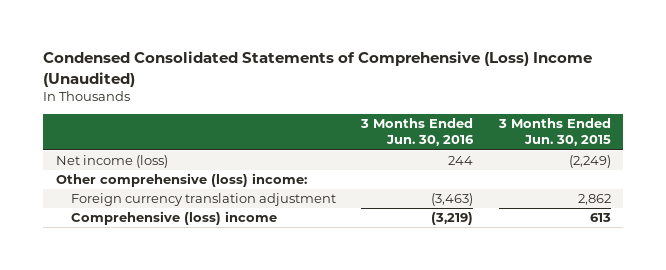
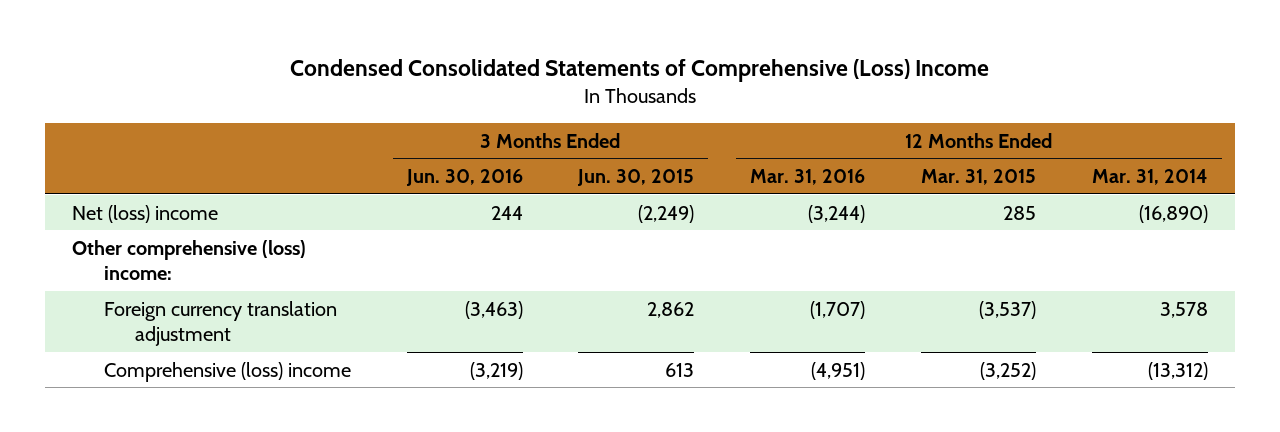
- Condensed Consolidated Statements of Comprehensive (Loss) Income (Unaudited)
+ Condensed Consolidated Statements of Comprehensive (Loss) Income
- | 3 Months Ended Jun. 30, 2016 | 3 Months Ended Jun. 30, 2015
+ | 3 Months Ended Jun. 30, 2016 | 3 Months Ended Jun. 30, 2015 | 12 Months Ended Mar. 31, 2016 | 12 Months Ended Mar. 31, 2015 | 12 Months Ended Mar. 31, 2014
- Net income (loss) | 244 | (2,249)
+ Net (loss) income | 244 | (2,249) | (3,244) | 285 | (16,890)

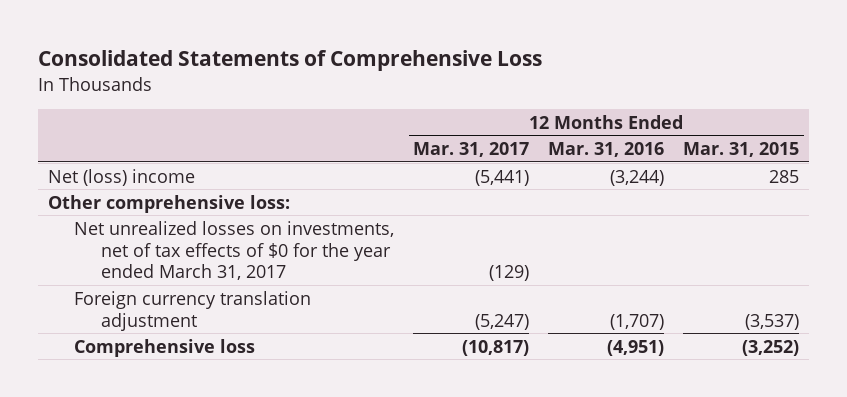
- Condensed Consolidated Statements of Comprehensive (Loss) Income
+ Consolidated Statements of Comprehensive Loss
- | 3 Months Ended Jun. 30, 2016 | 3 Months Ended Jun. 30, 2015 | 12 Months Ended Mar. 31, 2016 | 12 Months Ended Mar. 31, 2015 | 12 Months Ended Mar. 31, 2014
+ | 12 Months Ended Mar. 31, 2017 | 12 Months Ended Mar. 31, 2016 | 12 Months Ended Mar. 31, 2015
- Other comprehensive (loss) income:
+ Other comprehensive loss:
+ Net unrealized losses on investments, net of tax effects of $0 for the year ended March 31, 2017 | (129) | |
- Comprehensive (loss) income | (3,219) | 613 | (4,951) | (3,252) | (13,312)
+ Comprehensive loss | (10,817) | (4,951) | (3,252)

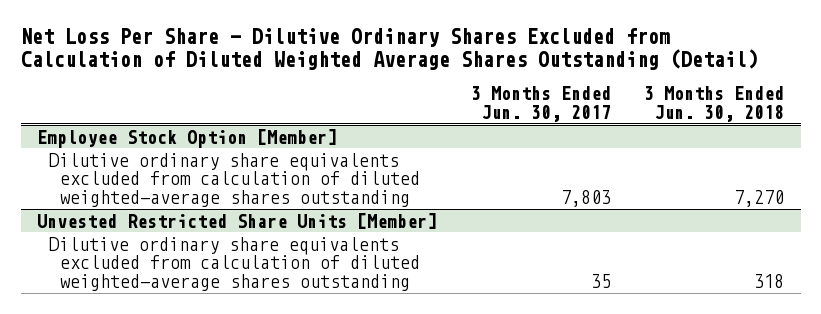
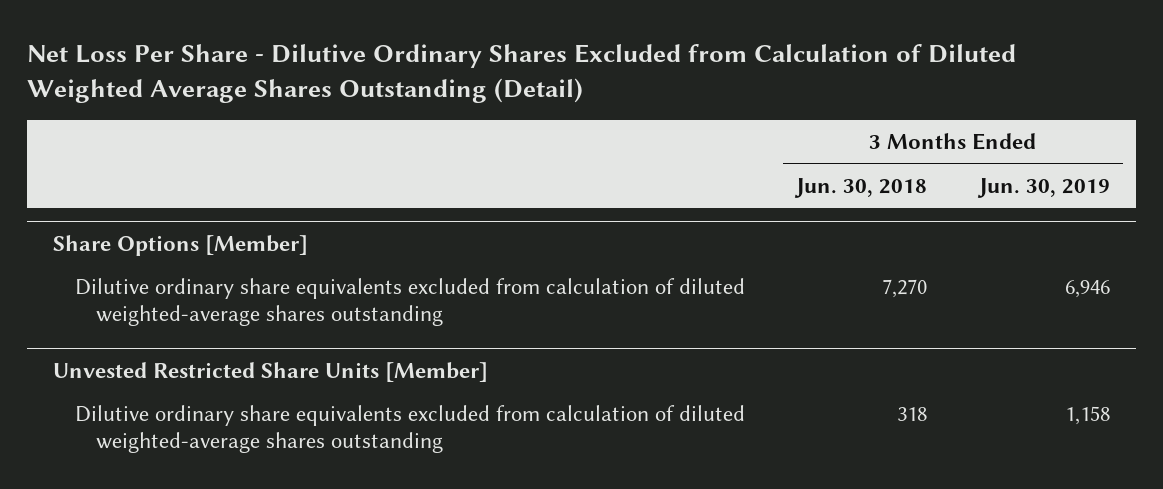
- | 3 Months Ended Jun. 30, 2017 | 3 Months Ended Jun. 30, 2018
+ | 3 Months Ended Jun. 30, 2018 | 3 Months Ended Jun. 30, 2019
- Employee Stock Option [Member]
+ Share Options [Member]

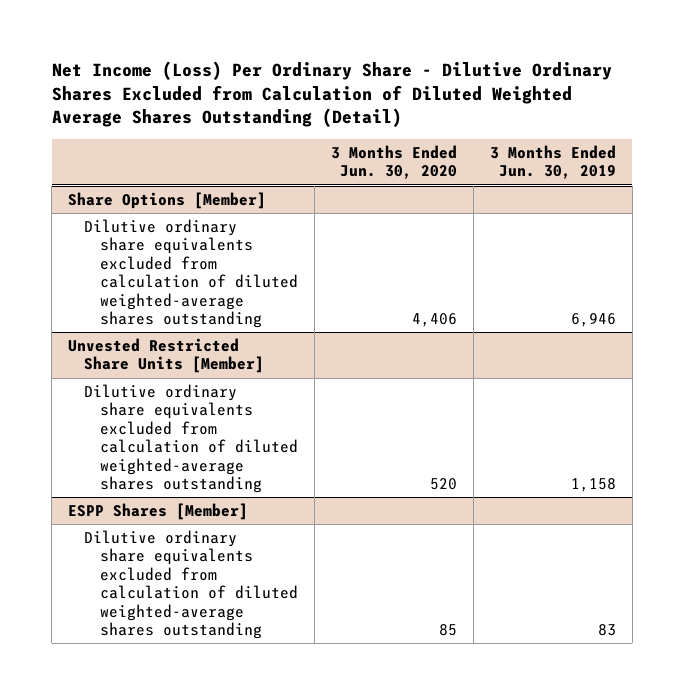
- Net Loss Per Share - Dilutive Ordinary Shares Excluded from Calculation of Diluted Weighted Average Shares Outstanding (Detail)
+ Net Income (Loss) Per Ordinary Share - Dilutive Ordinary Shares Excluded from Calculation of Diluted Weighted Average Shares Outstanding (Detail)
- | 3 Months Ended Jun. 30, 2018 | 3 Months Ended Jun. 30, 2019
+ | 3 Months Ended Jun. 30, 2020 | 3 Months Ended Jun. 30, 2019
+ ESPP Shares [Member]
+ Dilutive ordinary share equivalents excluded from calculation of diluted weighted-average shares outstanding | 85 | 83

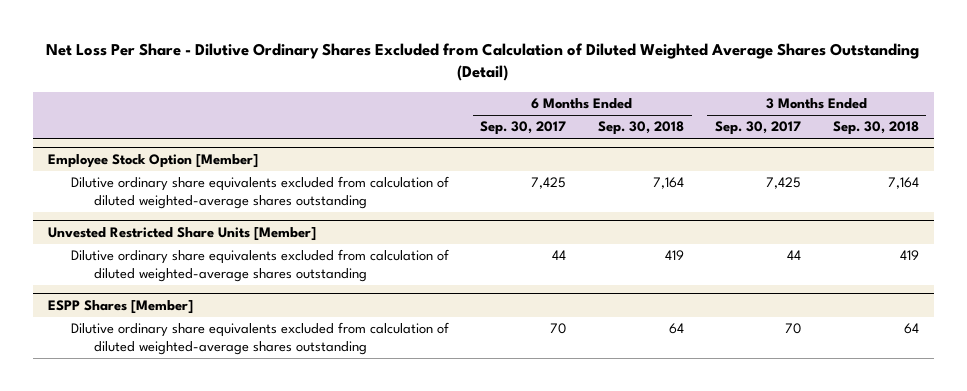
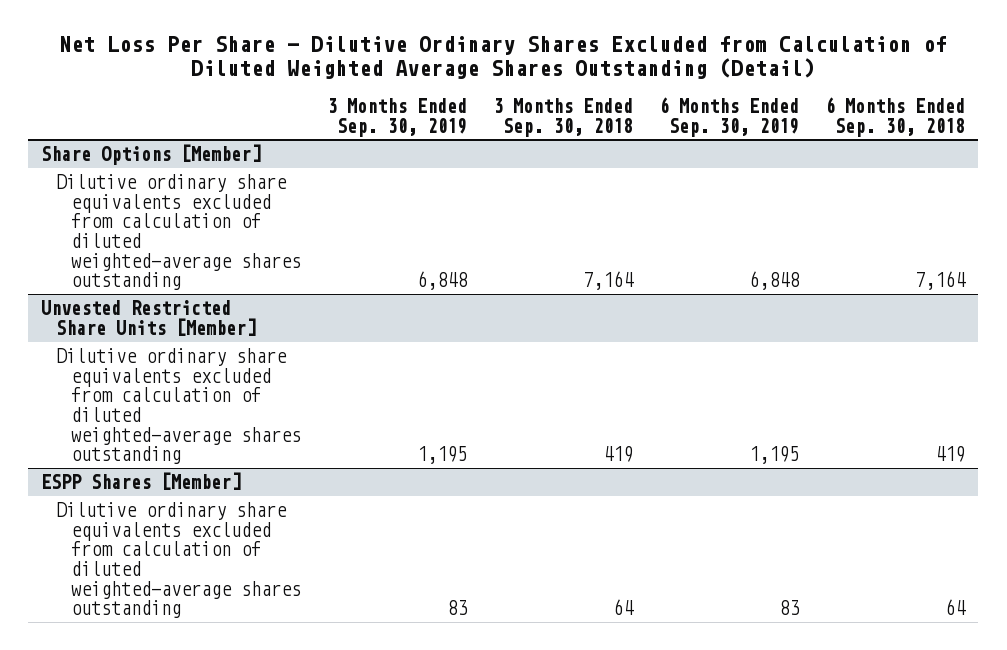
- | 6 Months Ended Sep. 30, 2017 | 6 Months Ended Sep. 30, 2018 | 3 Months Ended Sep. 30, 2017 | 3 Months Ended Sep. 30, 2018
+ | 3 Months Ended Sep. 30, 2019 | 3 Months Ended Sep. 30, 2018 | 6 Months Ended Sep. 30, 2019 | 6 Months Ended Sep. 30, 2018
- Employee Stock Option [Member]
+ Share Options [Member]

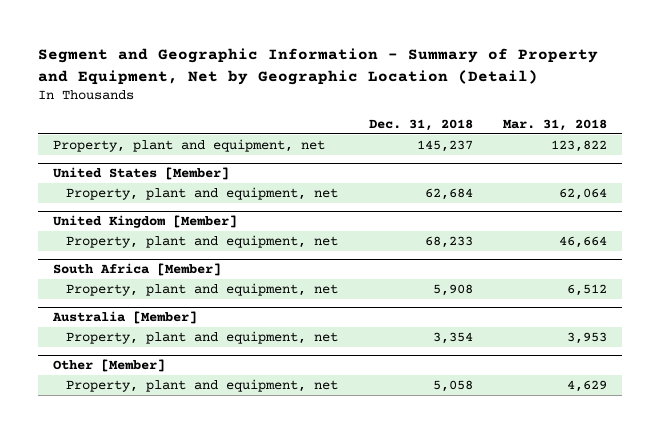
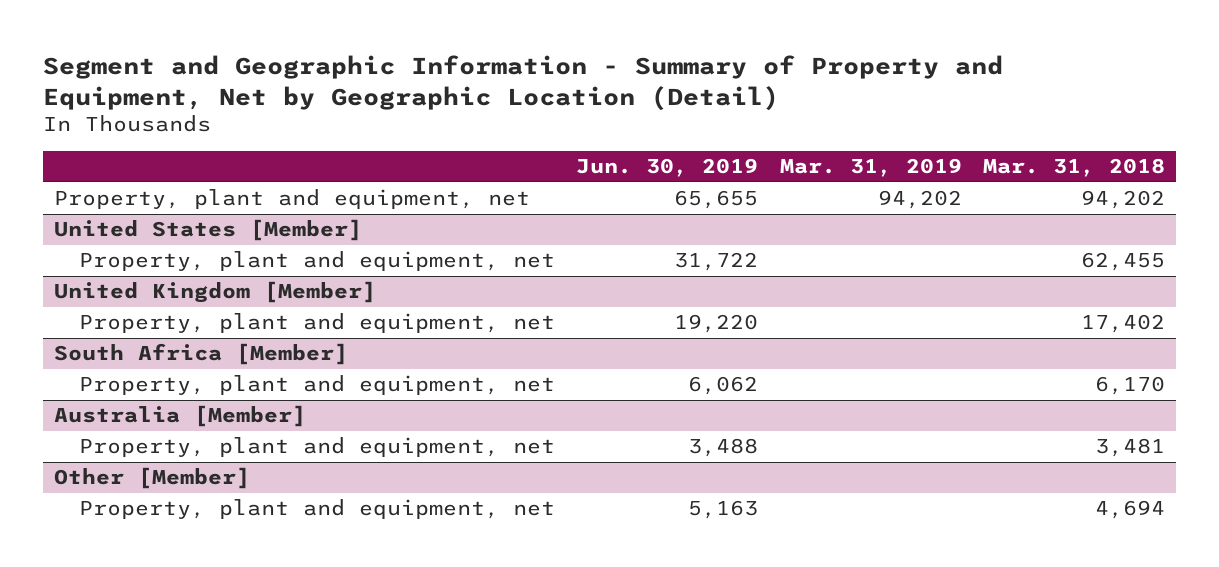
- | Dec. 31, 2018 | Mar. 31, 2018
+ | Jun. 30, 2019 | Mar. 31, 2019 | Mar. 31, 2018
- Property, plant and equipment, net | 145,237 | 123,822
+ Property, plant and equipment, net | 65,655 | 94,202 | 94,202
@ United States [Member]
- Property, plant and equipment, net | 62,684 | 62,064
+ Property, plant and equipment, net | 31,722 | | 62,455
@ United Kingdom [Member]
- Property, plant and equipment, net | 68,233 | 46,664
+ Property, plant and equipment, net | 19,220 | | 17,402
@ South Africa [Member]
- Property, plant and equipment, net | 5,908 | 6,512
+ Property, plant and equipment, net | 6,062 | | 6,170
@ Australia [Member]
- Property, plant and equipment, net | 3,354 | 3,953
+ Property, plant and equipment, net | 3,488 | | 3,481
@ Other [Member]
- Property, plant and equipment, net | 5,058 | 4,629
+ Property, plant and equipment, net | 5,163 | | 4,694

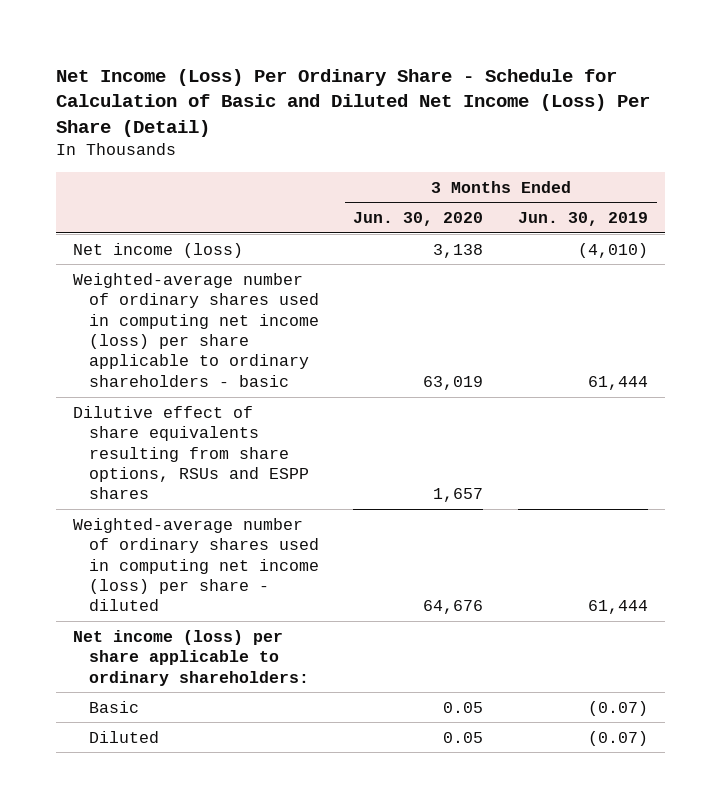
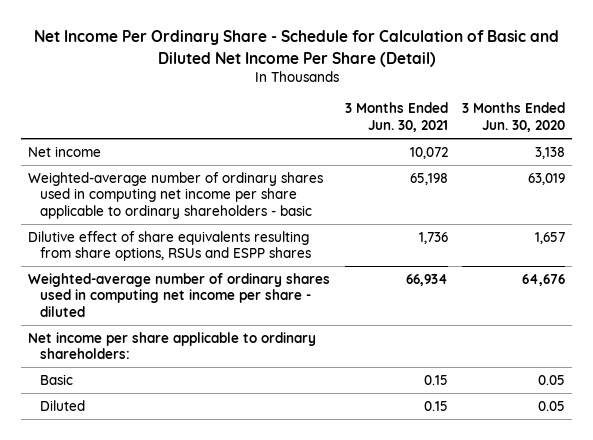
- Net Income (Loss) Per Ordinary Share - Schedule for Calculation of Basic and Diluted Net Income (Loss) Per Share (Detail)
+ Net Income Per Ordinary Share - Schedule for Calculation of Basic and Diluted Net Income Per Share (Detail)
- | 3 Months Ended Jun. 30, 2020 | 3 Months Ended Jun. 30, 2019
+ | 3 Months Ended Jun. 30, 2021 | 3 Months Ended Jun. 30, 2020
- Net income (loss) | 3,138 | (4,010)
- Weighted-average number of ordinary shares used in computing net income (loss) per share applicable to ordinary shareholders - basic | 63,019 | 61,444
+ Net income | 10,072 | 3,138
+ Weighted-average number of ordinary shares used in computing net income per share applicable to ordinary shareholders - basic | 65,198 | 63,019
- Weighted-average number of ordinary shares used in computing net income (loss) per share - diluted | 64,676 | 61,444
- Net income (loss) per share applicable to ordinary shareholders:
+ Weighted-average number of ordinary shares used in computing net income per share - diluted | 66,934 | 64,676
+ Net income per share applicable to ordinary shareholders:

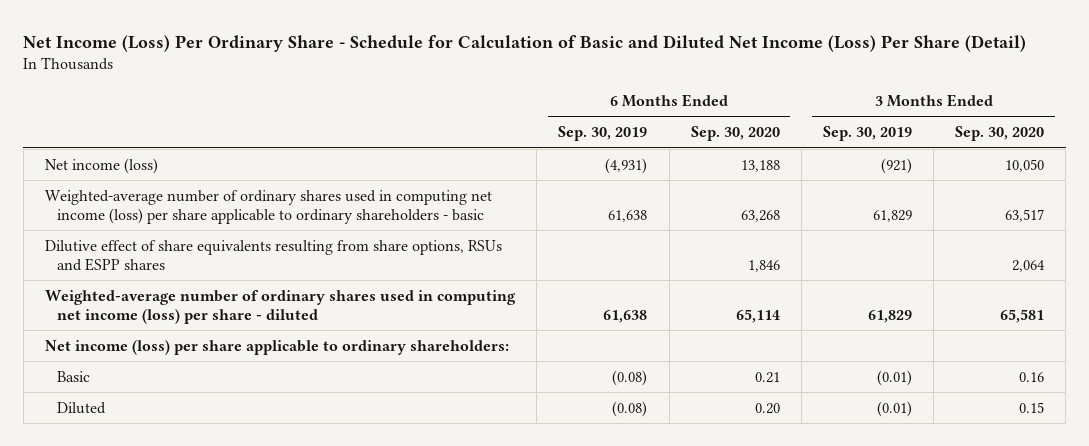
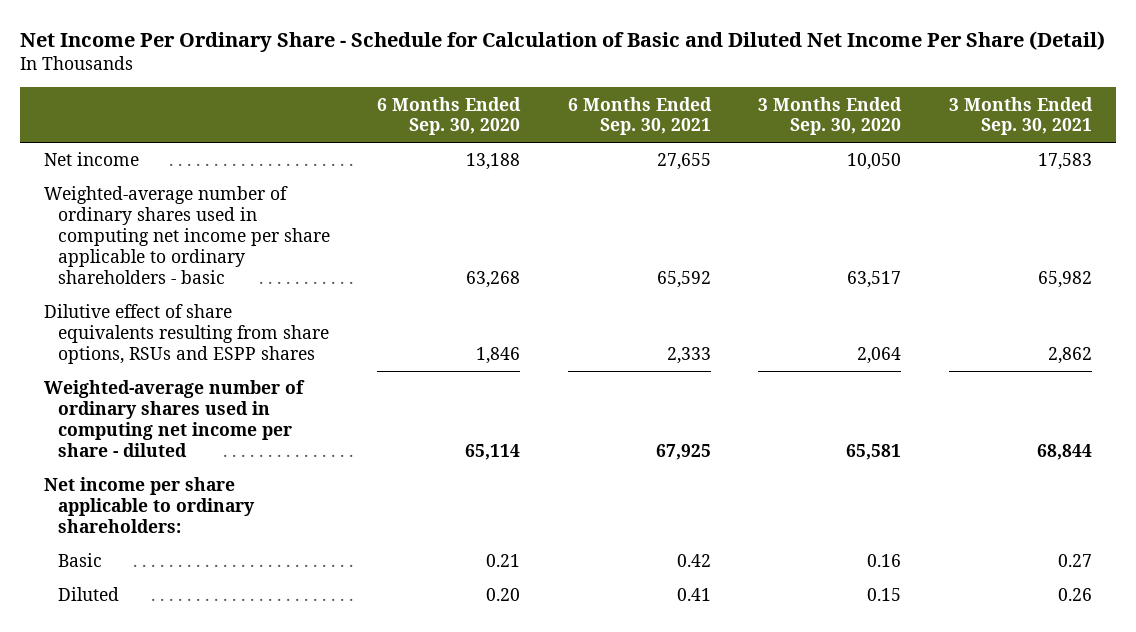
- Net Income (Loss) Per Ordinary Share - Schedule for Calculation of Basic and Diluted Net Income (Loss) Per Share (Detail)
+ Net Income Per Ordinary Share - Schedule for Calculation of Basic and Diluted Net Income Per Share (Detail)
- | 6 Months Ended Sep. 30, 2019 | 6 Months Ended Sep. 30, 2020 | 3 Months Ended Sep. 30, 2019 | 3 Months Ended Sep. 30, 2020
+ | 6 Months Ended Sep. 30, 2020 | 6 Months Ended Sep. 30, 2021 | 3 Months Ended Sep. 30, 2020 | 3 Months Ended Sep. 30, 2021
- Net income (loss) | (4,931) | 13,188 | (921) | 10,050
- Weighted-average number of ordinary shares used in computing net income (loss) per share applicable to ordinary shareholders - basic | 61,638 | 63,268 | 61,829 | 63,517
+ Net income | 13,188 | 27,655 | 10,050 | 17,583
+ Weighted-average number of ordinary shares used in computing net income per share applicable to ordinary shareholders - basic | 63,268 | 65,592 | 63,517 | 65,982
- Weighted-average number of ordinary shares used in computing net income (loss) per share - diluted | 61,638 | 65,114 | 61,829 | 65,581
- Net income (loss) per share applicable to ordinary shareholders:
+ Weighted-average number of ordinary shares used in computing net income per share - diluted | 65,114 | 67,925 | 65,581 | 68,844
+ Net income per share applicable to ordinary shareholders:

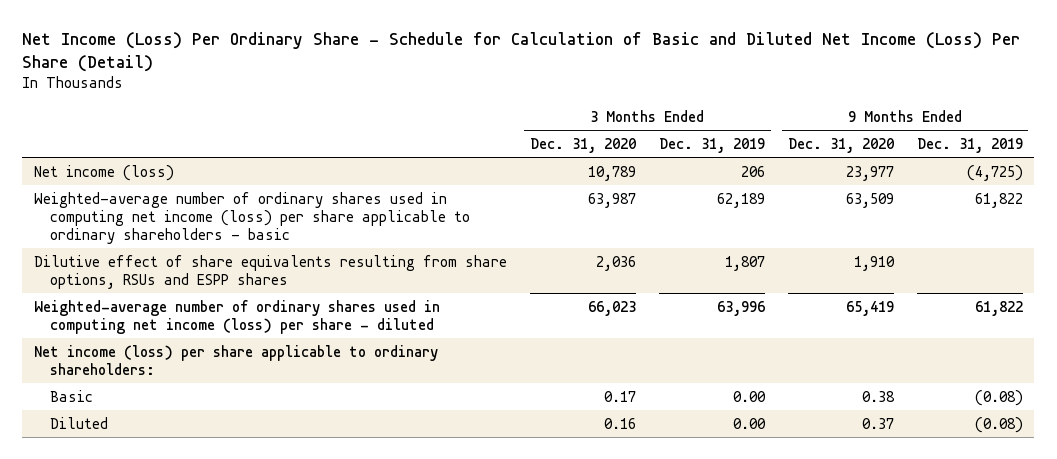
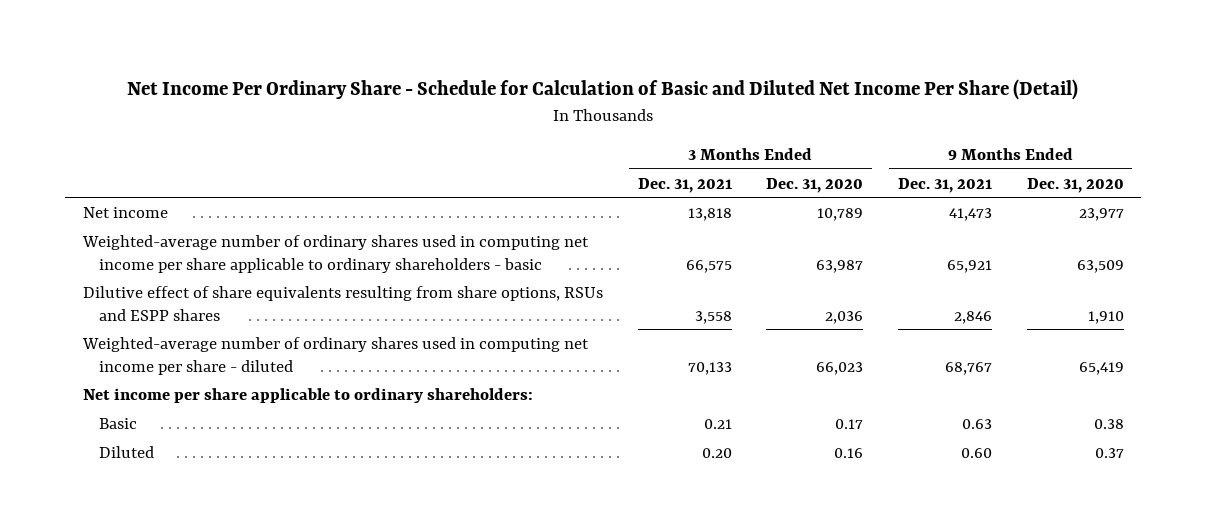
- Net Income (Loss) Per Ordinary Share - Schedule for Calculation of Basic and Diluted Net Income (Loss) Per Share (Detail)
+ Net Income Per Ordinary Share - Schedule for Calculation of Basic and Diluted Net Income Per Share (Detail)
- | 3 Months Ended Dec. 31, 2020 | 3 Months Ended Dec. 31, 2019 | 9 Months Ended Dec. 31, 2020 | 9 Months Ended Dec. 31, 2019
+ | 3 Months Ended Dec. 31, 2021 | 3 Months Ended Dec. 31, 2020 | 9 Months Ended Dec. 31, 2021 | 9 Months Ended Dec. 31, 2020
- Net income (loss) | 10,789 | 206 | 23,977 | (4,725)
- Weighted-average number of ordinary shares used in computing net income (loss) per share applicable to ordinary shareholders - basic | 63,987 | 62,189 | 63,509 | 61,822
+ Net income | 13,818 | 10,789 | 41,473 | 23,977
+ Weighted-average number of ordinary shares used in computing net income per share applicable to ordinary shareholders - basic | 66,575 | 63,987 | 65,921 | 63,509
- Weighted-average number of ordinary shares used in computing net income (loss) per share - diluted | 66,023 | 63,996 | 65,419 | 61,822
- Net income (loss) per share applicable to ordinary shareholders:
+ Weighted-average number of ordinary shares used in computing net income per share - diluted | 70,133 | 66,023 | 68,767 | 65,419
+ Net income per share applicable to ordinary shareholders:

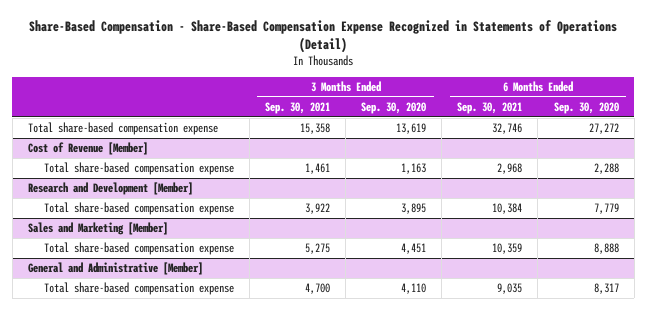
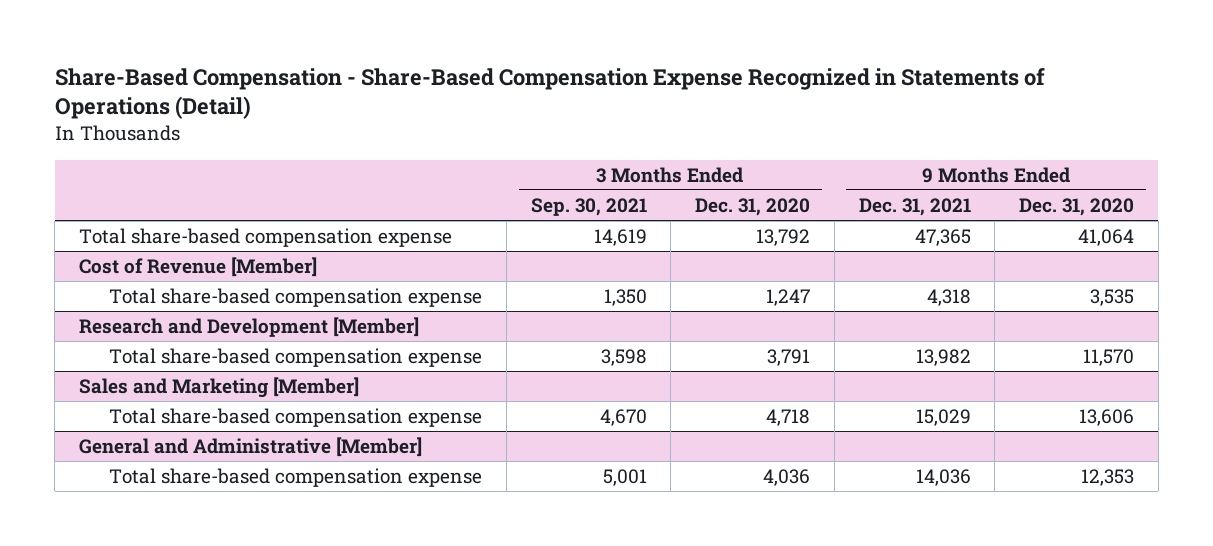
- | 3 Months Ended Sep. 30, 2021 | 3 Months Ended Sep. 30, 2020 | 6 Months Ended Sep. 30, 2021 | 6 Months Ended Sep. 30, 2020
+ | 3 Months Ended Sep. 30, 2021 | 3 Months Ended Dec. 31, 2020 | 9 Months Ended Dec. 31, 2021 | 9 Months Ended Dec. 31, 2020
- Total share-based compensation expense | 15,358 | 13,619 | 32,746 | 27,272
+ Total share-based compensation expense | 14,619 | 13,792 | 47,365 | 41,064
@ Cost of Revenue [Member]
- Total share-based compensation expense | 1,461 | 1,163 | 2,968 | 2,288
+ Total share-based compensation expense | 1,350 | 1,247 | 4,318 | 3,535
@ Research and Development [Member]
- Total share-based compensation expense | 3,922 | 3,895 | 10,384 | 7,779
+ Total share-based compensation expense | 3,598 | 3,791 | 13,982 | 11,570
@ Sales and Marketing [Member]
- Total share-based compensation expense | 5,275 | 4,451 | 10,359 | 8,888
+ Total share-based compensation expense | 4,670 | 4,718 | 15,029 | 13,606
@ General and Administrative [Member]
- Total share-based compensation expense | 4,700 | 4,110 | 9,035 | 8,317
+ Total share-based compensation expense | 5,001 | 4,036 | 14,036 | 12,353

